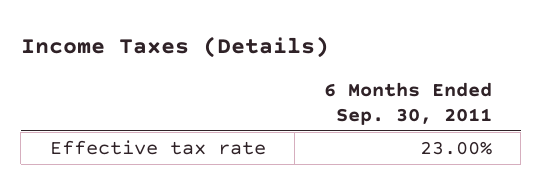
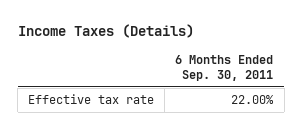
- Effective tax rate | 23.00%
+ Effective tax rate | 22.00%

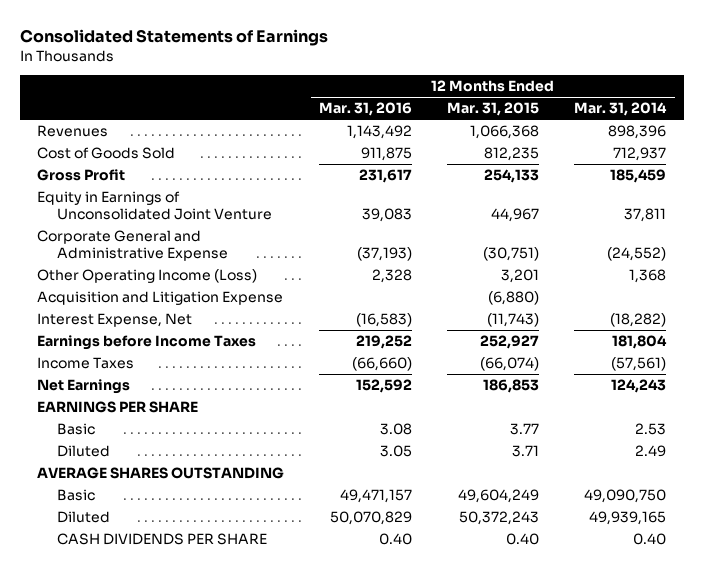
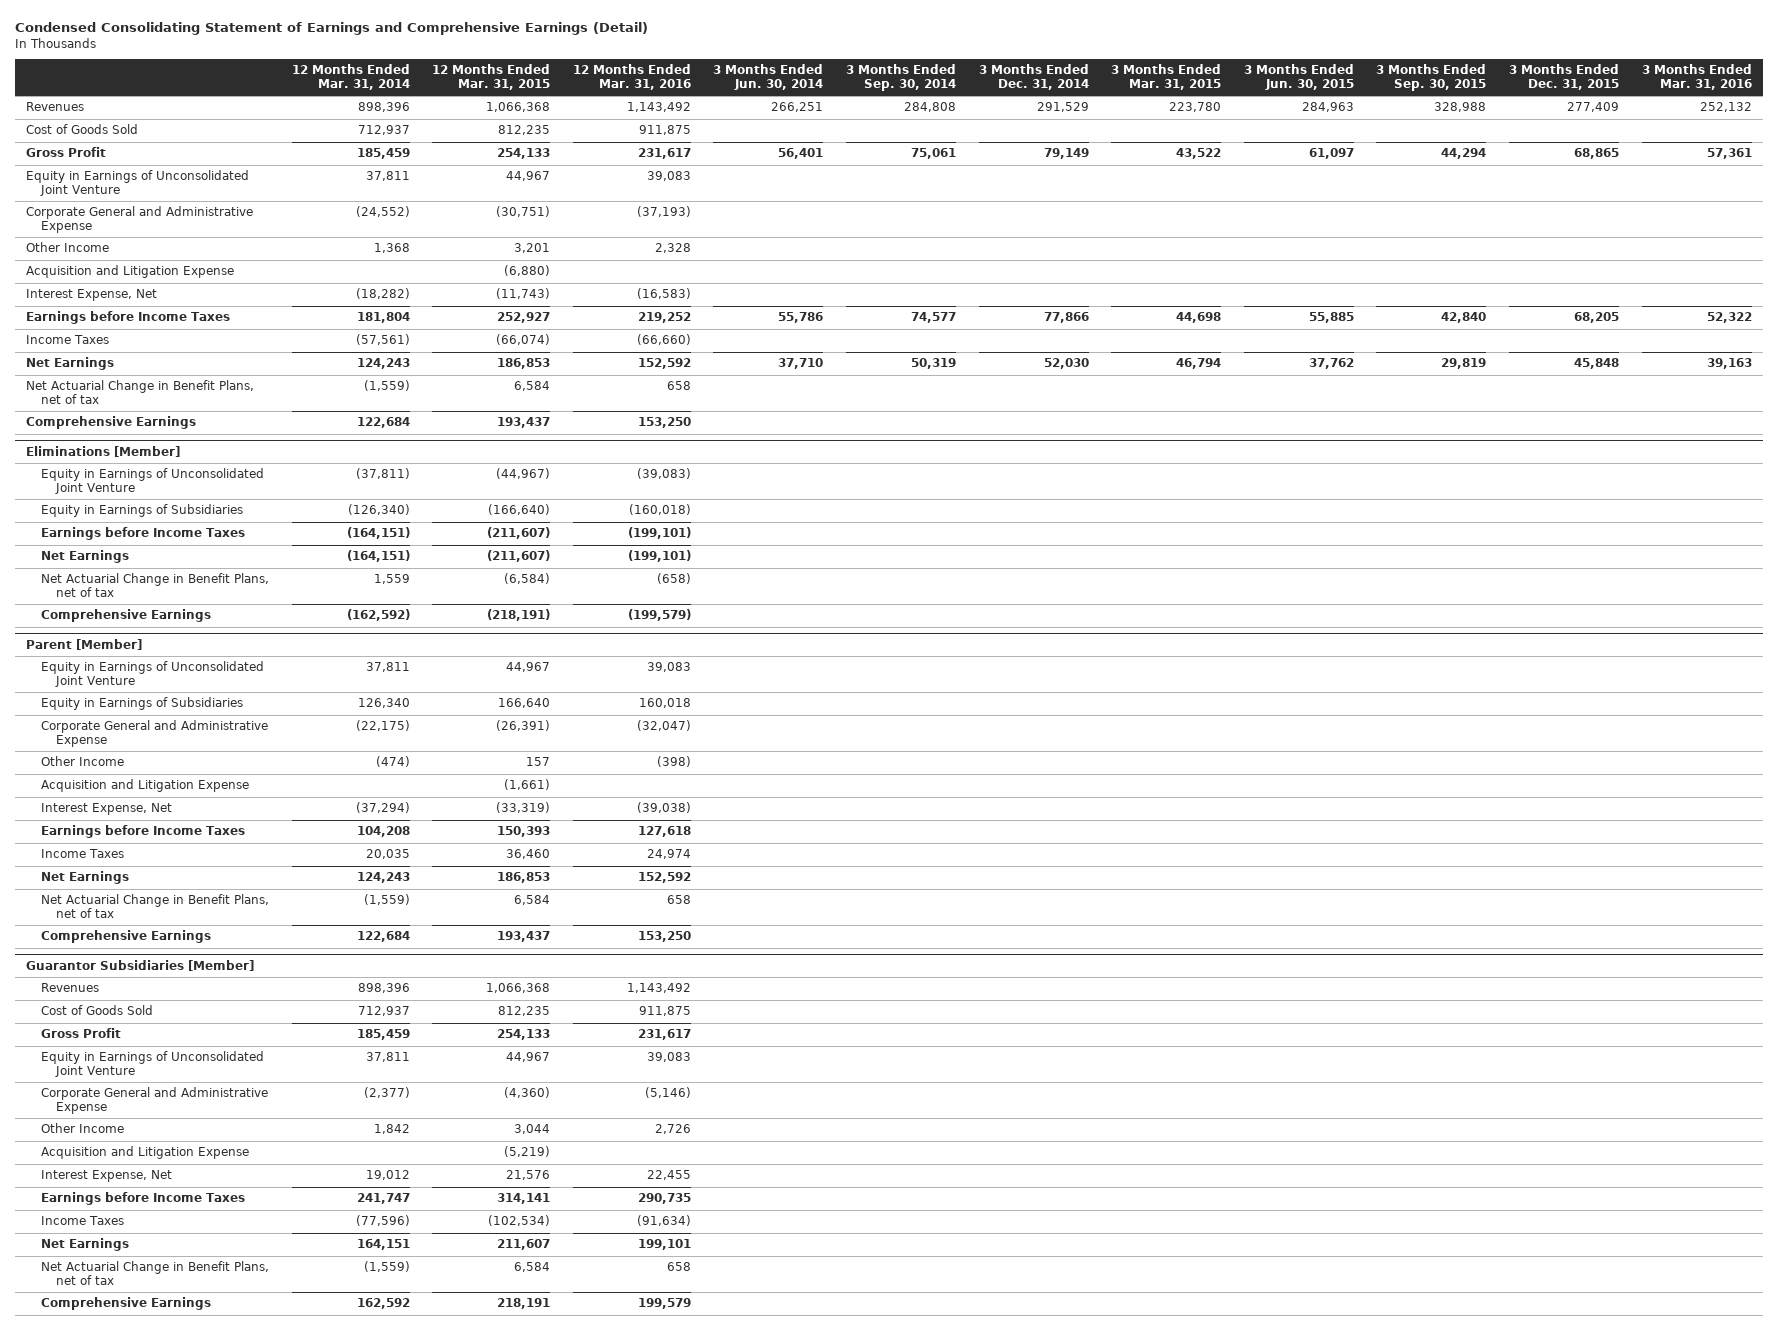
- Consolidated Statements of Earnings
+ Condensed Consolidating Statement of Earnings and Comprehensive Earnings (Detail)
- | 12 Months Ended Mar. 31, 2016 | 12 Months Ended Mar. 31, 2015 | 12 Months Ended Mar. 31, 2014
+ | 12 Months Ended Mar. 31, 2014 | 12 Months Ended Mar. 31, 2015 | 12 Months Ended Mar. 31, 2016 | 3 Months Ended Jun. 30, 2014 | 3 Months Ended Sep. 30, 2014 | 3 Months Ended Dec. 31, 2014 | 3 Months Ended Mar. 31, 2015 | 3 Months Ended Jun. 30, 2015 | 3 Months Ended Sep. 30, 2015 | 3 Months Ended Dec. 31, 2015 | 3 Months Ended Mar. 31, 2016
- Other Operating Income (Loss) | 2,328 | 3,201 | 1,368
+ Other Income | 1,368 | 3,201 | 2,328 | | | | | | | |
- EARNINGS PER SHARE
- Basic | 3.08 | 3.77 | 2.53
- Diluted | 3.05 | 3.71 | 2.49
- AVERAGE SHARES OUTSTANDING
- Basic | 49,471,157 | 49,604,249 | 49,090,750
- Diluted | 50,070,829 | 50,372,243 | 49,939,165
- CASH DIVIDENDS PER SHARE | 0.40 | 0.40 | 0.40
+ Net Actuarial Change in Benefit Plans, net of tax | (1,559) | 6,584 | 658 | | | | | | | |
+ Comprehensive Earnings | 122,684 | 193,437 | 153,250 | | | | | | | |
+ Eliminations [Member]
+ Equity in Earnings of Unconsolidated Joint Venture | (37,811) | (44,967) | (39,083) | | | | | | | |
+ Equity in Earnings of Subsidiaries | (126,340) | (166,640) | (160,018) | | | | | | | |
+ Earnings before Income Taxes | (164,151) | (211,607) | (199,101) | | | | | | | |
+ Net Earnings | (164,151) | (211,607) | (199,101) | | | | | | | |
+ Net Actuarial Change in Benefit Plans, net of tax | 1,559 | (6,584) | (658) | | | | | | | |
+ Comprehensive Earnings | (162,592) | (218,191) | (199,579) | | | | | | | |
+ Parent [Member]
+ Equity in Earnings of Unconsolidated Joint Venture | 37,811 | 44,967 | 39,083 | | | | | | | |
+ Equity in Earnings of Subsidiaries | 126,340 | 166,640 | 160,018 | | | | | | | |
+ Corporate General and Administrative Expense | (22,175) | (26,391) | (32,047) | | | | | | | |
+ Other Income | (474) | 157 | (398) | | | | | | | |
+ Acquisition and Litigation Expense | | (1,661) | | | | | | | | |
+ Interest Expense, Net | (37,294) | (33,319) | (39,038) | | | | | | | |
+ Earnings before Income Taxes | 104,208 | 150,393 | 127,618 | | | | | | | |
+ Income Taxes | 20,035 | 36,460 | 24,974 | | | | | | | |
+ Net Earnings | 124,243 | 186,853 | 152,592 | | | | | | | |
+ Net Actuarial Change in Benefit Plans, net of tax | (1,559) | 6,584 | 658 | | | | | | | |
+ Comprehensive Earnings | 122,684 | 193,437 | 153,250 | | | | | | | |
+ Guarantor Subsidiaries [Member]
+ Revenues | 898,396 | 1,066,368 | 1,143,492 | | | | | | | |
+ Cost of Goods Sold | 712,937 | 812,235 | 911,875 | | | | | | | |
+ Gross Profit | 185,459 | 254,133 | 231,617 | | | | | | | |
+ Equity in Earnings of Unconsolidated Joint Venture | 37,811 | 44,967 | 39,083 | | | | | | | |
+ Corporate General and Administrative Expense | (2,377) | (4,360) | (5,146) | | | | | | | |
+ Other Income | 1,842 | 3,044 | 2,726 | | | | | | | |
+ Acquisition and Litigation Expense | | (5,219) | | | | | | | | |
+ Interest Expense, Net | 19,012 | 21,576 | 22,455 | | | | | | | |
+ Earnings before Income Taxes | 241,747 | 314,141 | 290,735 | | | | | | | |
+ Income Taxes | (77,596) | (102,534) | (91,634) | | | | | | | |
+ Net Earnings | 164,151 | 211,607 | 199,101 | | | | | | | |
+ Net Actuarial Change in Benefit Plans, net of tax | (1,559) | 6,584 | 658 | | | | | | | |
+ Comprehensive Earnings | 162,592 | 218,191 | 199,579 | | | | | | | |

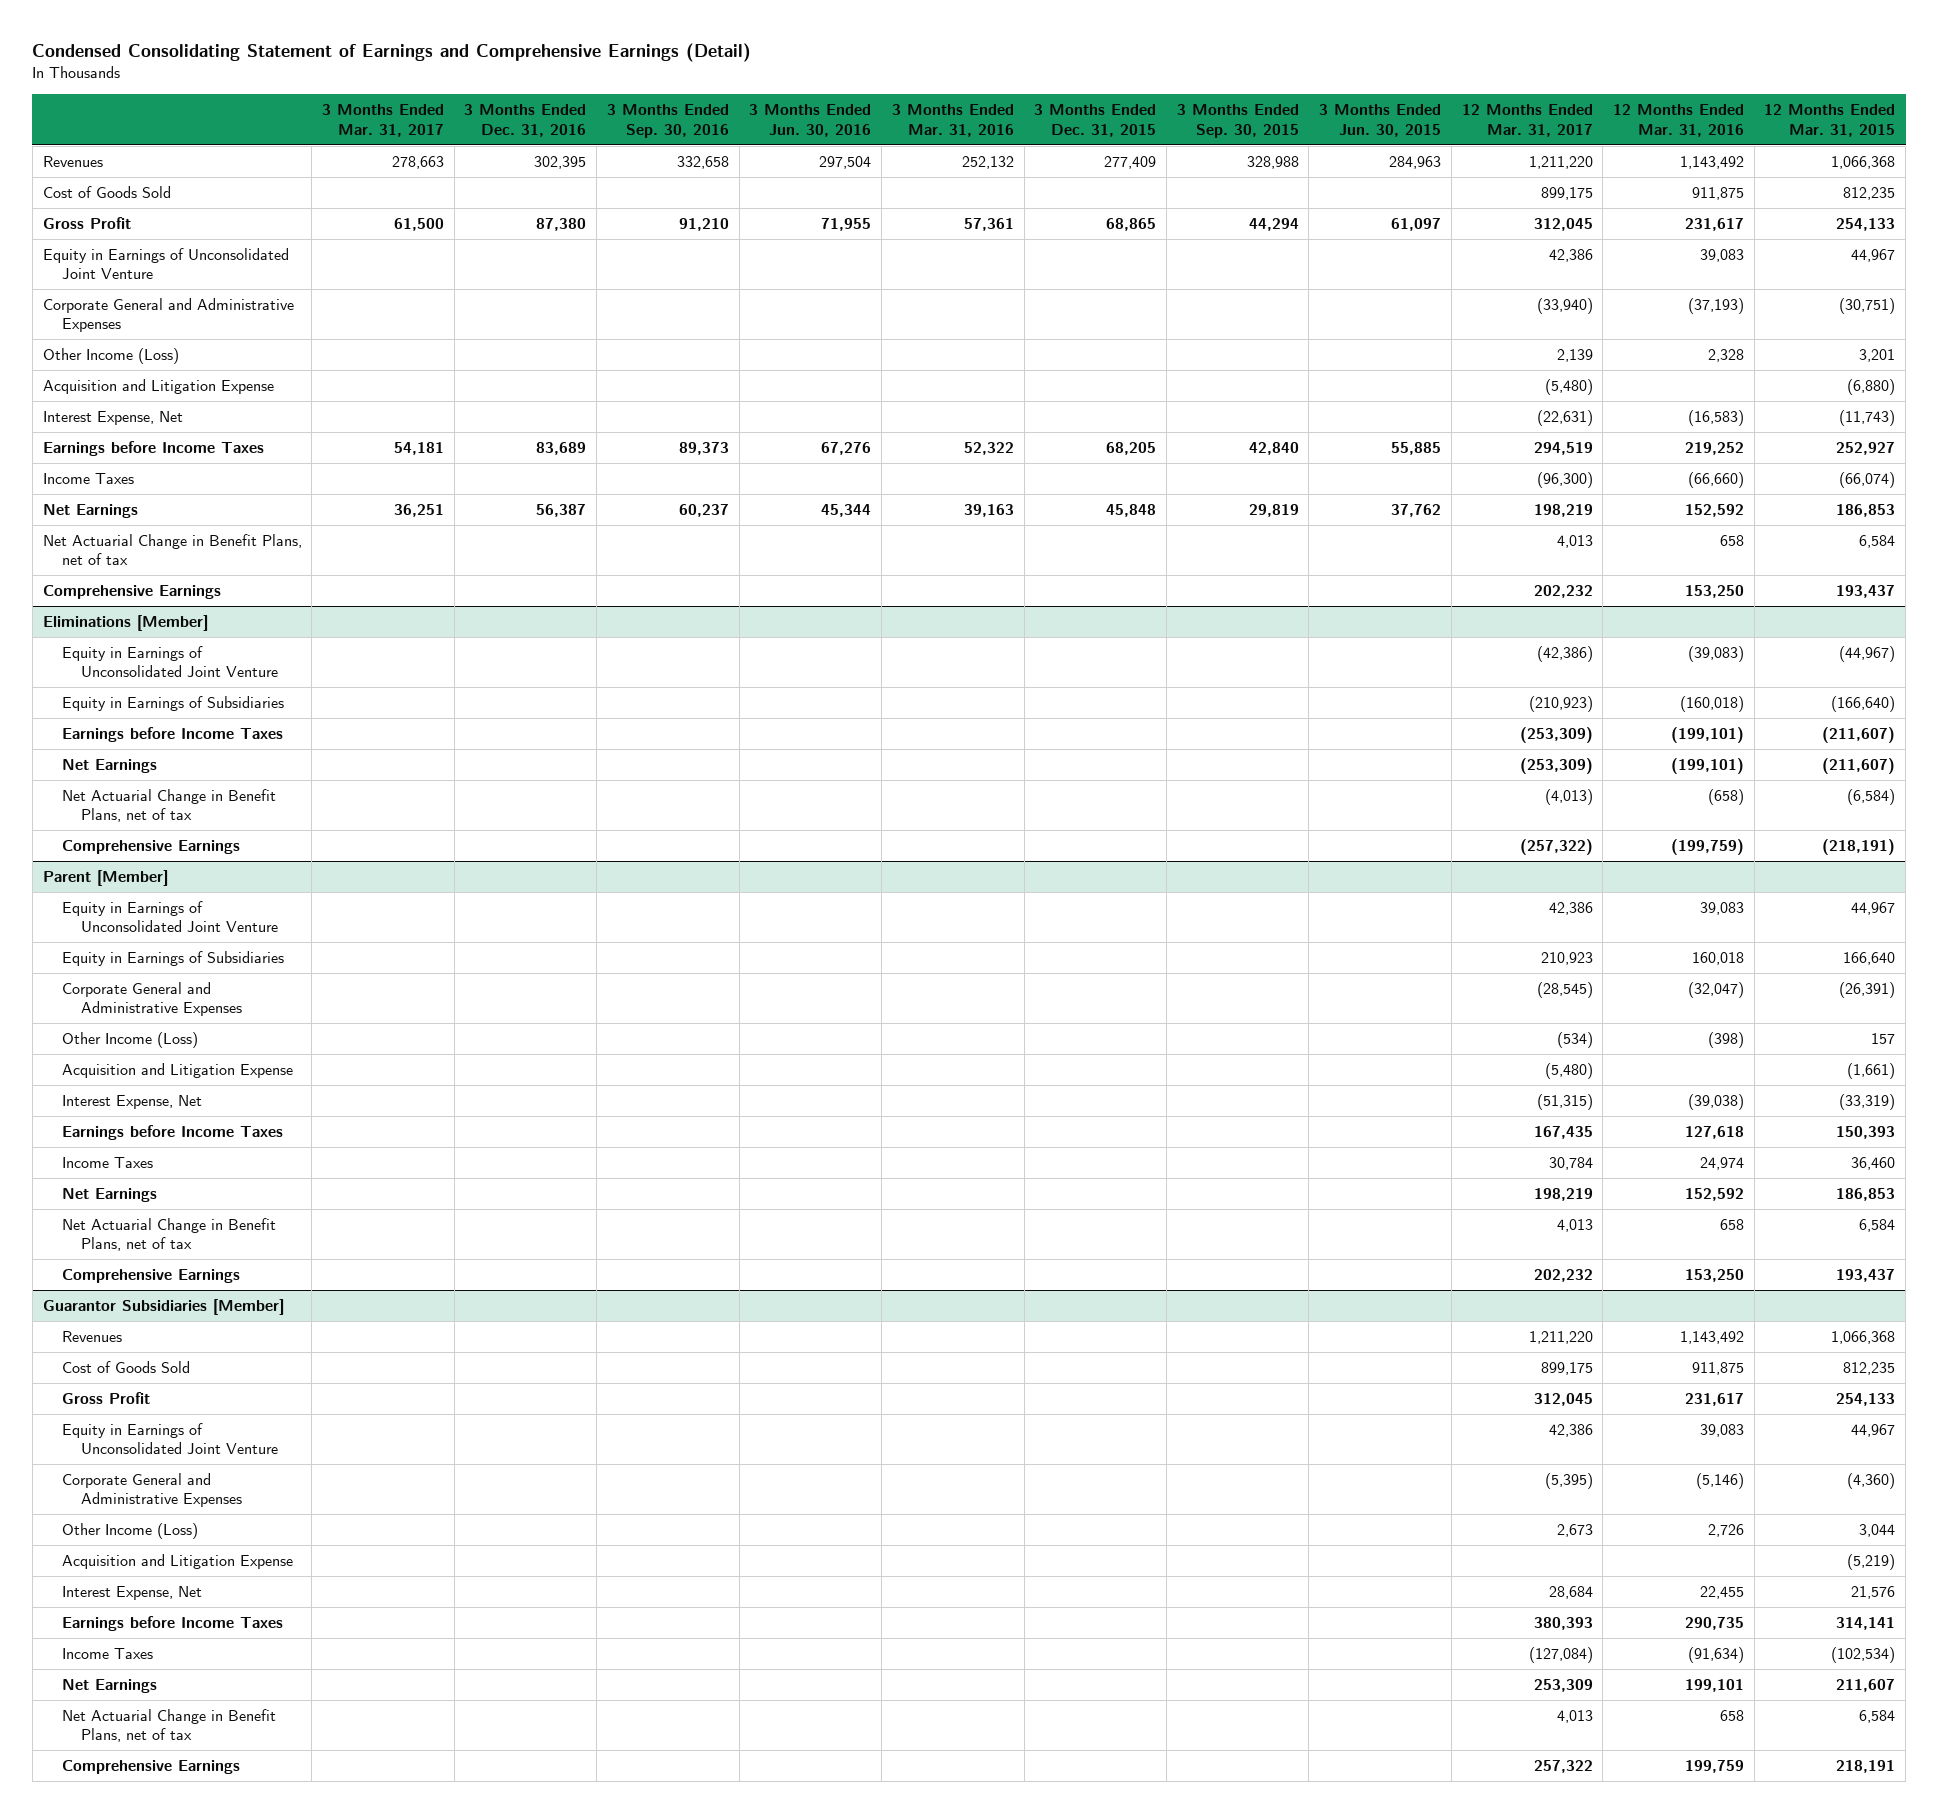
- | 12 Months Ended Mar. 31, 2014 | 12 Months Ended Mar. 31, 2015 | 12 Months Ended Mar. 31, 2016 | 3 Months Ended Jun. 30, 2014 | 3 Months Ended Sep. 30, 2014 | 3 Months Ended Dec. 31, 2014 | 3 Months Ended Mar. 31, 2015 | 3 Months Ended Jun. 30, 2015 | 3 Months Ended Sep. 30, 2015 | 3 Months Ended Dec. 31, 2015 | 3 Months Ended Mar. 31, 2016
+ | 3 Months Ended Mar. 31, 2017 | 3 Months Ended Dec. 31, 2016 | 3 Months Ended Sep. 30, 2016 | 3 Months Ended Jun. 30, 2016 | 3 Months Ended Mar. 31, 2016 | 3 Months Ended Dec. 31, 2015 | 3 Months Ended Sep. 30, 2015 | 3 Months Ended Jun. 30, 2015 | 12 Months Ended Mar. 31, 2017 | 12 Months Ended Mar. 31, 2016 | 12 Months Ended Mar. 31, 2015
- Corporate General and Administrative Expense | (24,552) | (30,751) | (37,193) | | | | | | | |
- Other Income | 1,368 | 3,201 | 2,328 | | | | | | | |
+ Corporate General and Administrative Expenses | | | | | | | | | (33,940) | (37,193) | (30,751)
+ Other Income (Loss) | | | | | | | | | 2,139 | 2,328 | 3,201
@ Eliminations [Member]
- Comprehensive Earnings | (162,592) | (218,191) | (199,579) | | | | | | | |
+ Comprehensive Earnings | | | | | | | | | (257,322) | (199,759) | (218,191)
@ Parent [Member]
- Corporate General and Administrative Expense | (22,175) | (26,391) | (32,047) | | | | | | | |
- Other Income | (474) | 157 | (398) | | | | | | | |
+ Corporate General and Administrative Expenses | | | | | | | | | (28,545) | (32,047) | (26,391)
+ Other Income (Loss) | | | | | | | | | (534) | (398) | 157
@ Guarantor Subsidiaries [Member]
- Corporate General and Administrative Expense | (2,377) | (4,360) | (5,146) | | | | | | | |
- Other Income | 1,842 | 3,044 | 2,726 | | | | | | | |
+ Corporate General and Administrative Expenses | | | | | | | | | (5,395) | (5,146) | (4,360)
+ Other Income (Loss) | | | | | | | | | 2,673 | 2,726 | 3,044
- Comprehensive Earnings | 162,592 | 218,191 | 199,579 | | | | | | | |
+ Comprehensive Earnings | | | | | | | | | 257,322 | 199,759 | 218,191

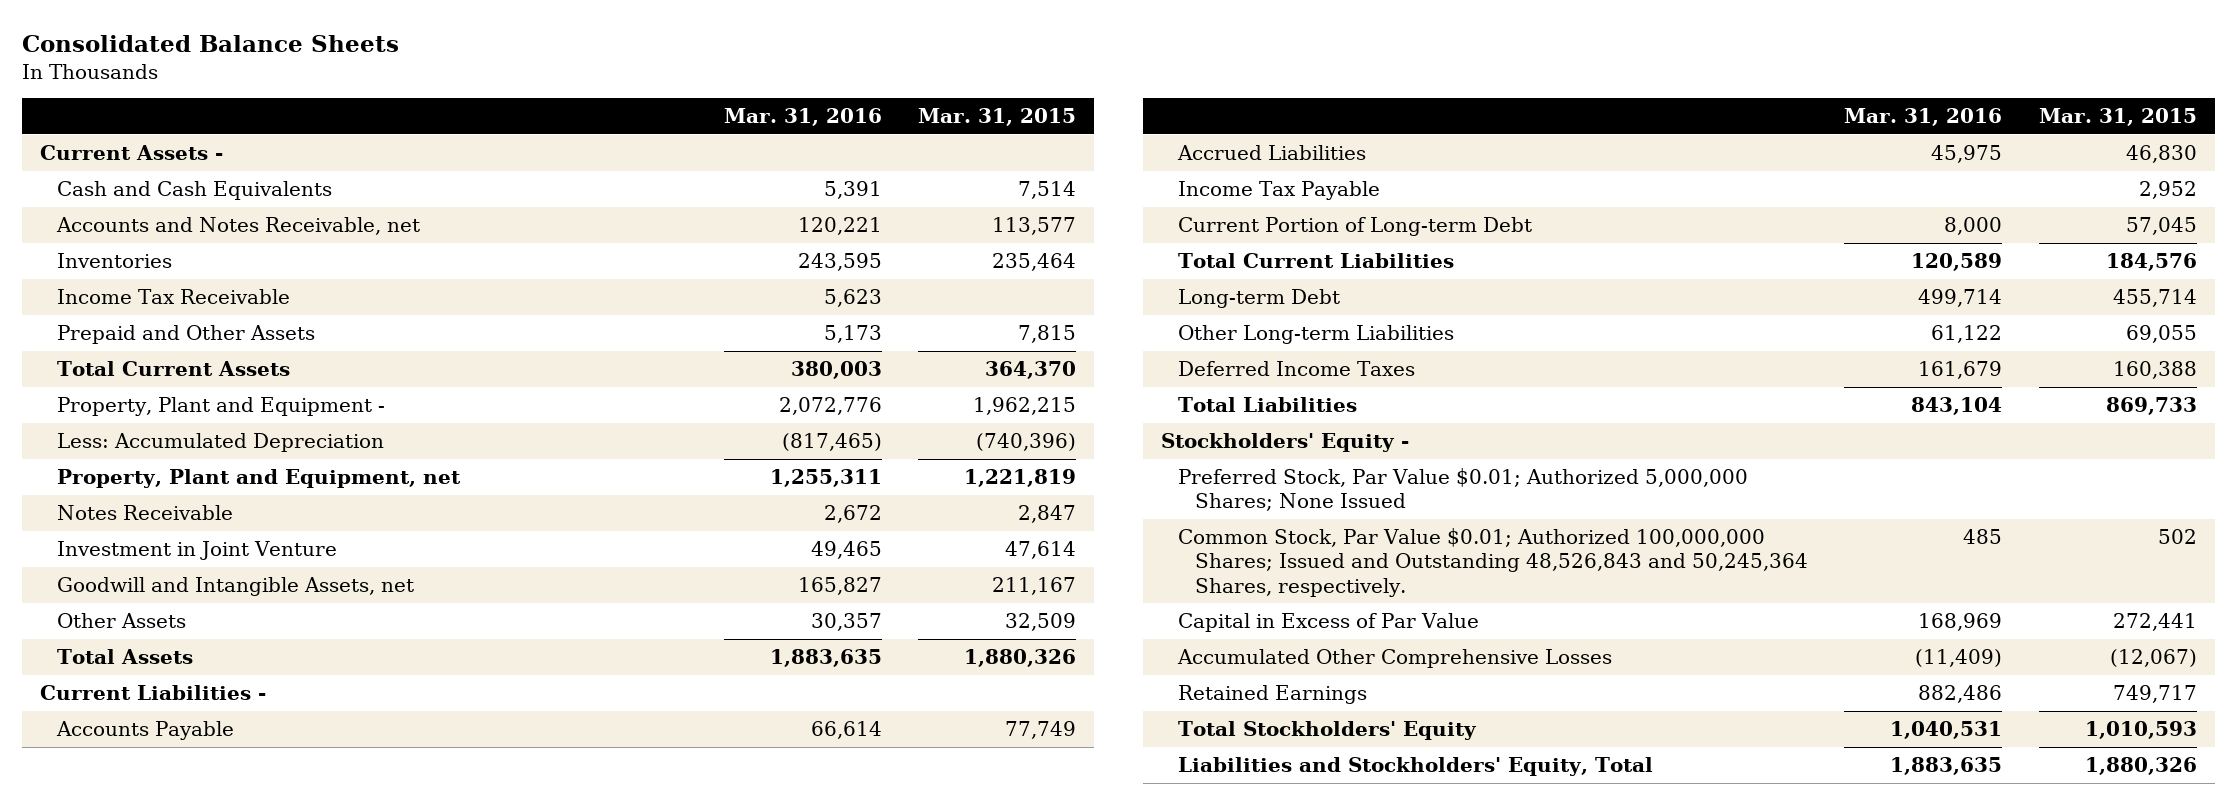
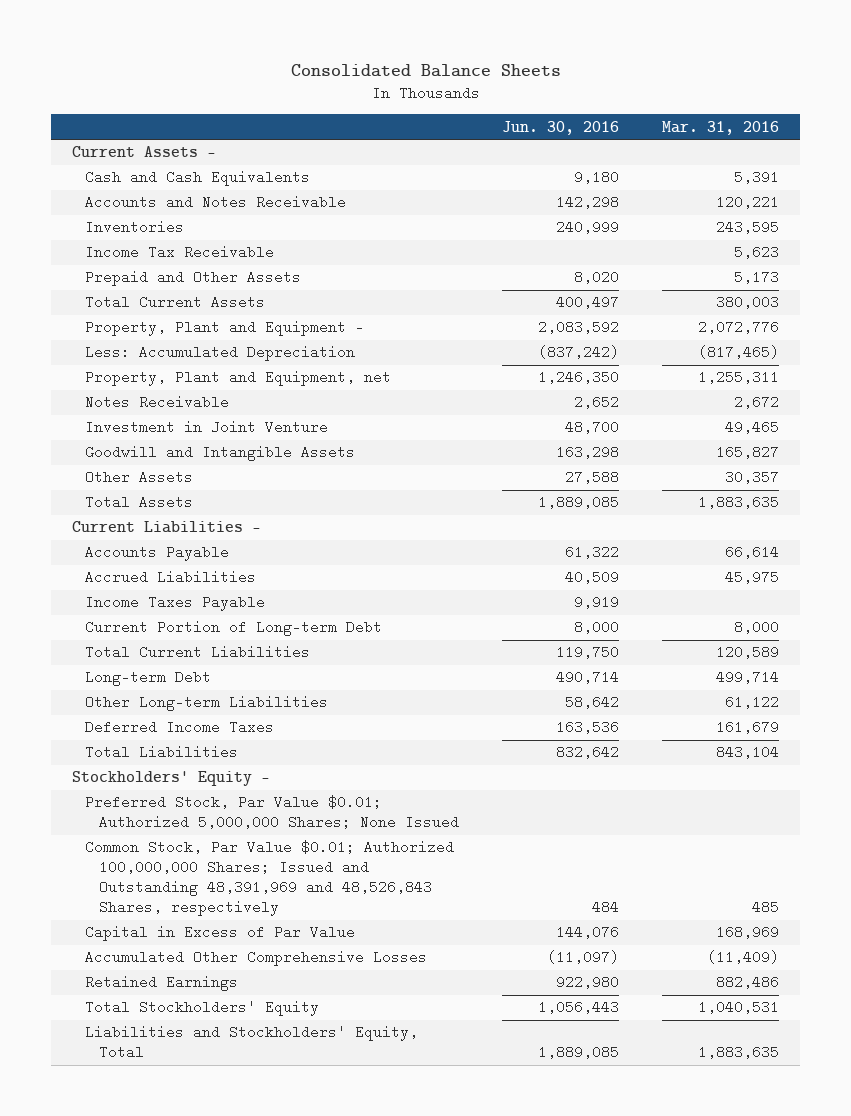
- | Mar. 31, 2016 | Mar. 31, 2015
+ | Jun. 30, 2016 | Mar. 31, 2016
- Accounts and Notes Receivable, net | 120,221 | 113,577
+ Accounts and Notes Receivable | 142,298 | 120,221
- Goodwill and Intangible Assets, net | 165,827 | 211,167
+ Goodwill and Intangible Assets | 163,298 | 165,827
- Income Tax Payable | | 2,952
+ Income Taxes Payable | 9,919 |
- Common Stock, Par Value $0.01; Authorized 100,000,000 Shares; Issued and Outstanding 48,526,843 and 50,245,364 Shares, respectively. | 485 | 502
+ Common Stock, Par Value $0.01; Authorized 100,000,000 Shares; Issued and Outstanding 48,391,969 and 48,526,843 Shares, respectively | 484 | 485

